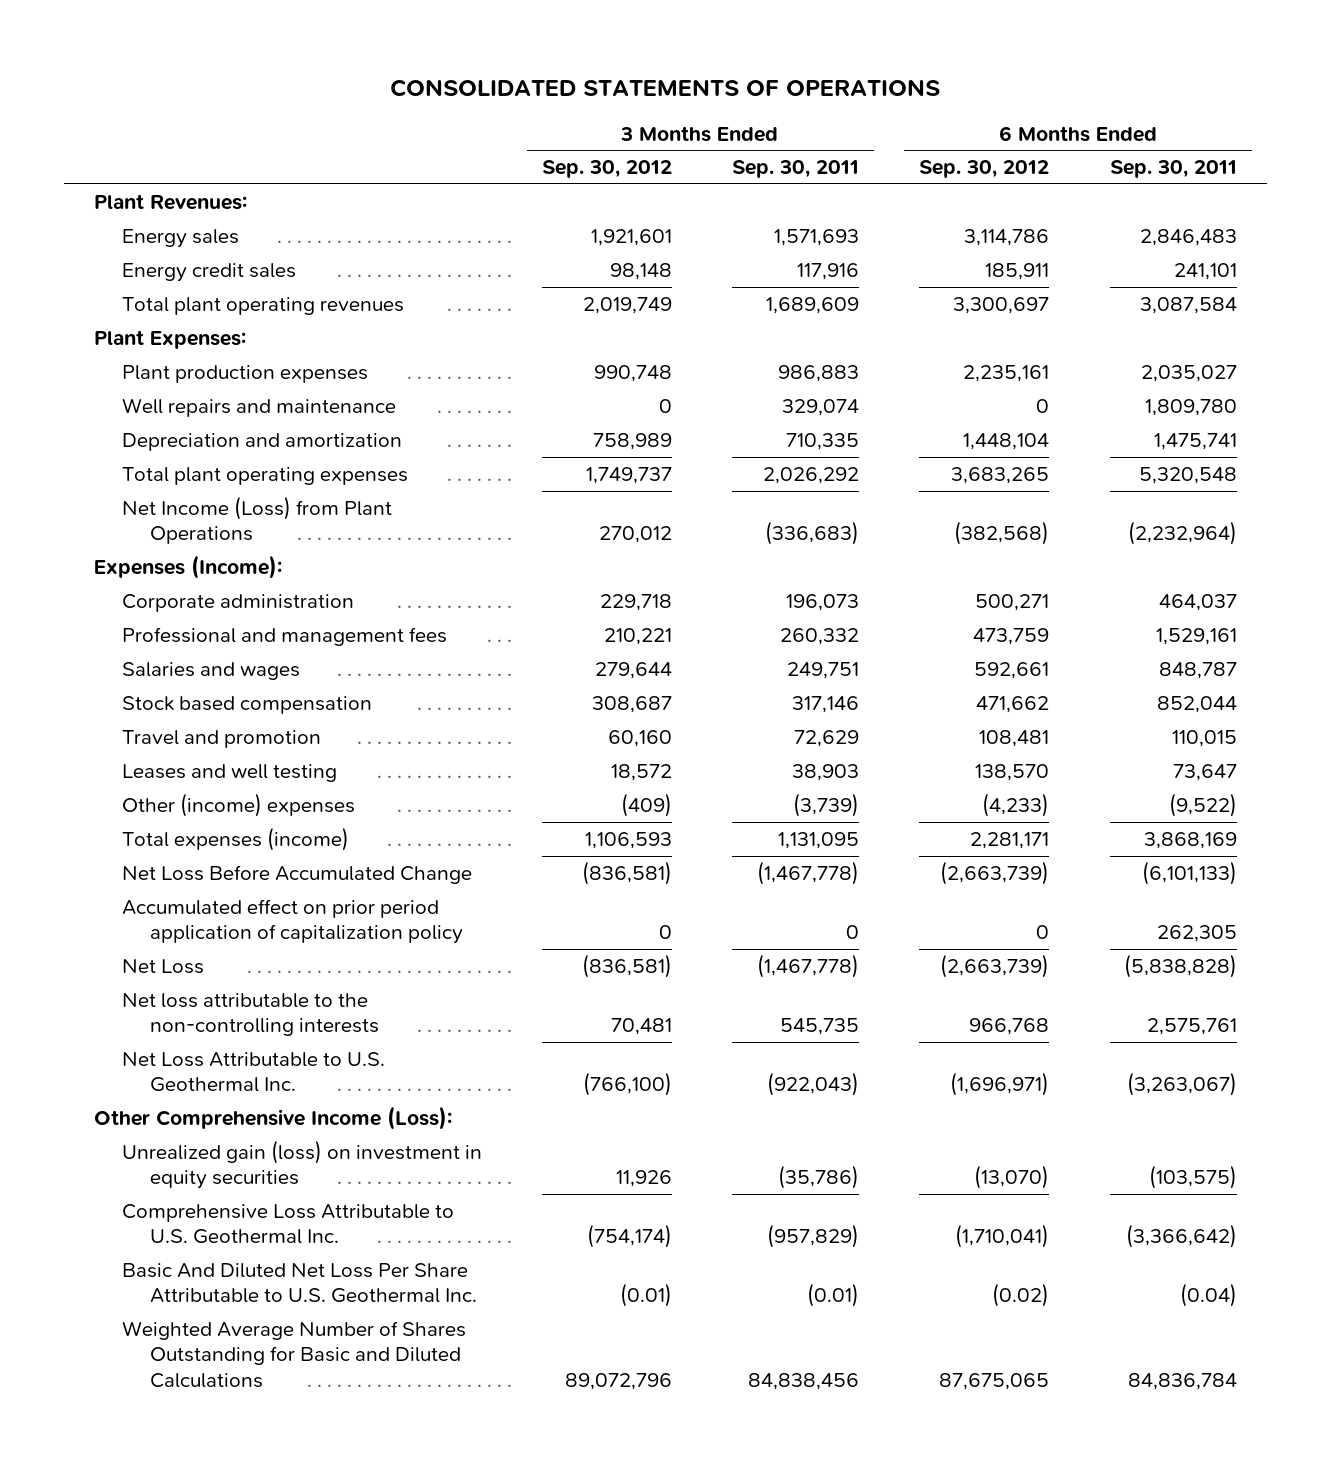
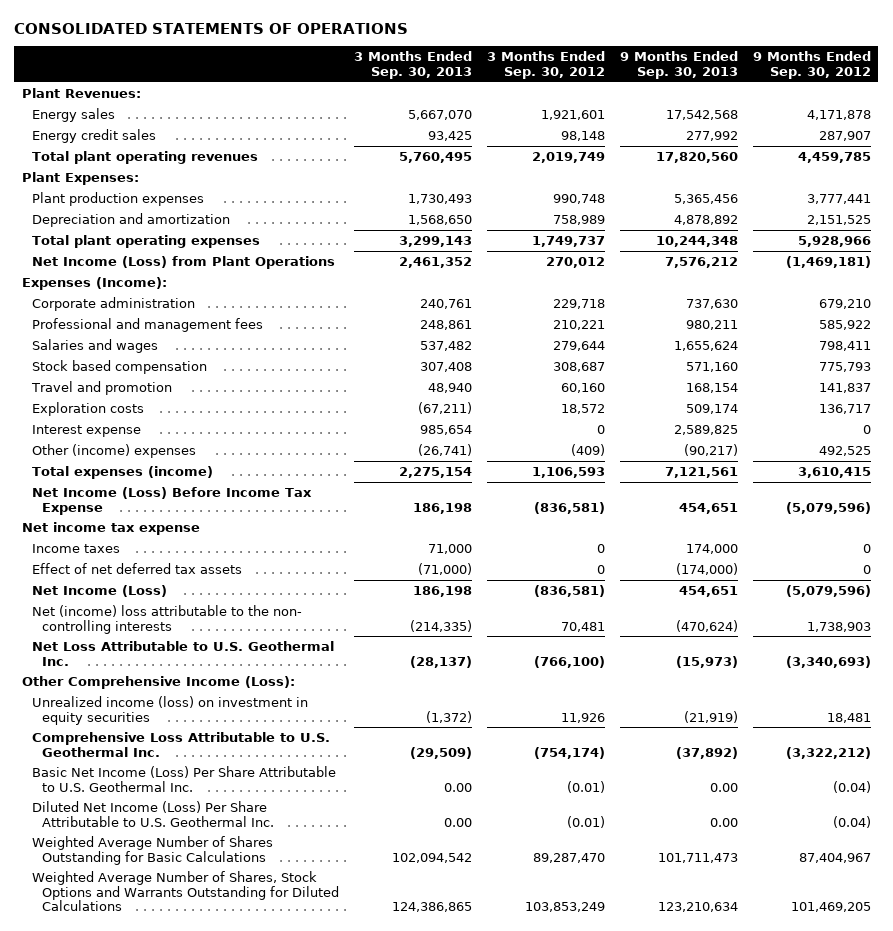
- | 3 Months Ended Sep. 30, 2012 | 3 Months Ended Sep. 30, 2011 | 6 Months Ended Sep. 30, 2012 | 6 Months Ended Sep. 30, 2011
+ | 3 Months Ended Sep. 30, 2013 | 3 Months Ended Sep. 30, 2012 | 9 Months Ended Sep. 30, 2013 | 9 Months Ended Sep. 30, 2012
- Well repairs and maintenance | 0 | 329,074 | 0 | 1,809,780
- Leases and well testing | 18,572 | 38,903 | 138,570 | 73,647
+ Exploration costs | (67,211) | 18,572 | 509,174 | 136,717
+ Interest expense | 985,654 | 0 | 2,589,825 | 0
- Net Loss Before Accumulated Change | (836,581) | (1,467,778) | (2,663,739) | (6,101,133)
- Accumulated effect on prior period application of capitalization policy | 0 | 0 | 0 | 262,305
- Net Loss | (836,581) | (1,467,778) | (2,663,739) | (5,838,828)
- Net loss attributable to the non-controlling interests | 70,481 | 545,735 | 966,768 | 2,575,761
+ Net Income (Loss) Before Income Tax Expense | 186,198 | (836,581) | 454,651 | (5,079,596)
+ Net income tax expense
+ Income taxes | 71,000 | 0 | 174,000 | 0
+ Effect of net deferred tax assets | (71,000) | 0 | (174,000) | 0
+ Net Income (Loss) | 186,198 | (836,581) | 454,651 | (5,079,596)
+ Net (income) loss attributable to the non- controlling interests | (214,335) | 70,481 | (470,624) | 1,738,903
- Unrealized gain (loss) on investment in equity securities | 11,926 | (35,786) | (13,070) | (103,575)
+ Unrealized income (loss) on investment in equity securities | (1,372) | 11,926 | (21,919) | 18,481
- Basic And Diluted Net Loss Per Share Attributable to U.S. Geothermal Inc. | (0.01) | (0.01) | (0.02) | (0.04)
- Weighted Average Number of Shares Outstanding for Basic and Diluted Calculations | 89,072,796 | 84,838,456 | 87,675,065 | 84,836,784
+ Basic Net Income (Loss) Per Share Attributable to U.S. Geothermal Inc. | 0.00 | (0.01) | 0.00 | (0.04)
+ Diluted Net Income (Loss) Per Share Attributable to U.S. Geothermal Inc. | 0.00 | (0.01) | 0.00 | (0.04)
+ Weighted Average Number of Shares Outstanding for Basic Calculations | 102,094,542 | 89,287,470 | 101,711,473 | 87,404,967
+ Weighted Average Number of Shares, Stock Options and Warrants Outstanding for Diluted Calculations | 124,386,865 | 103,853,249 | 123,210,634 | 101,469,205

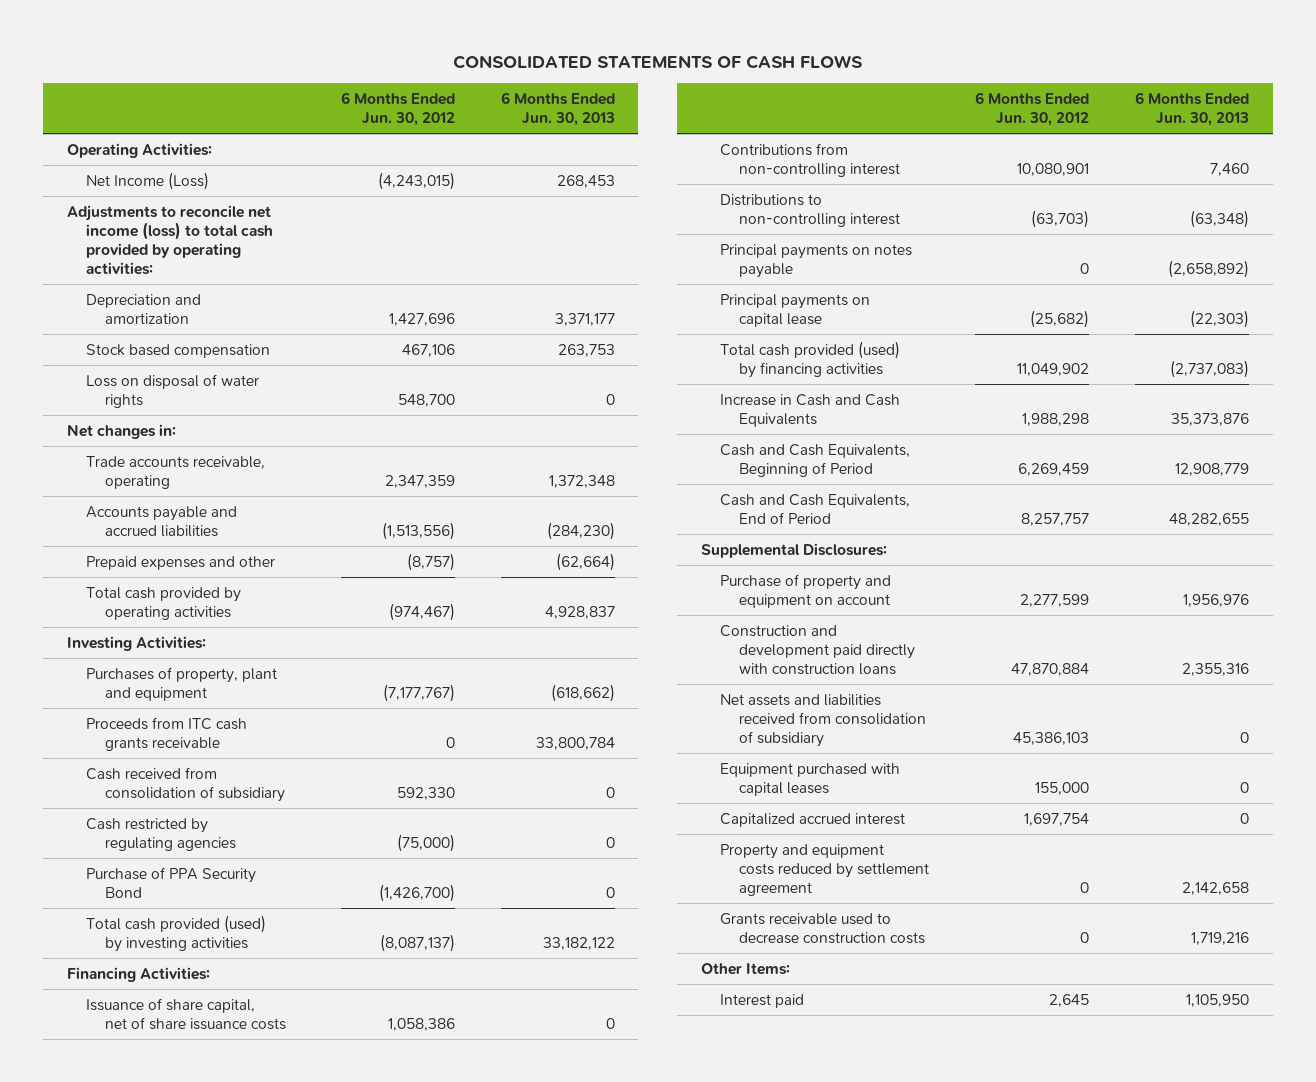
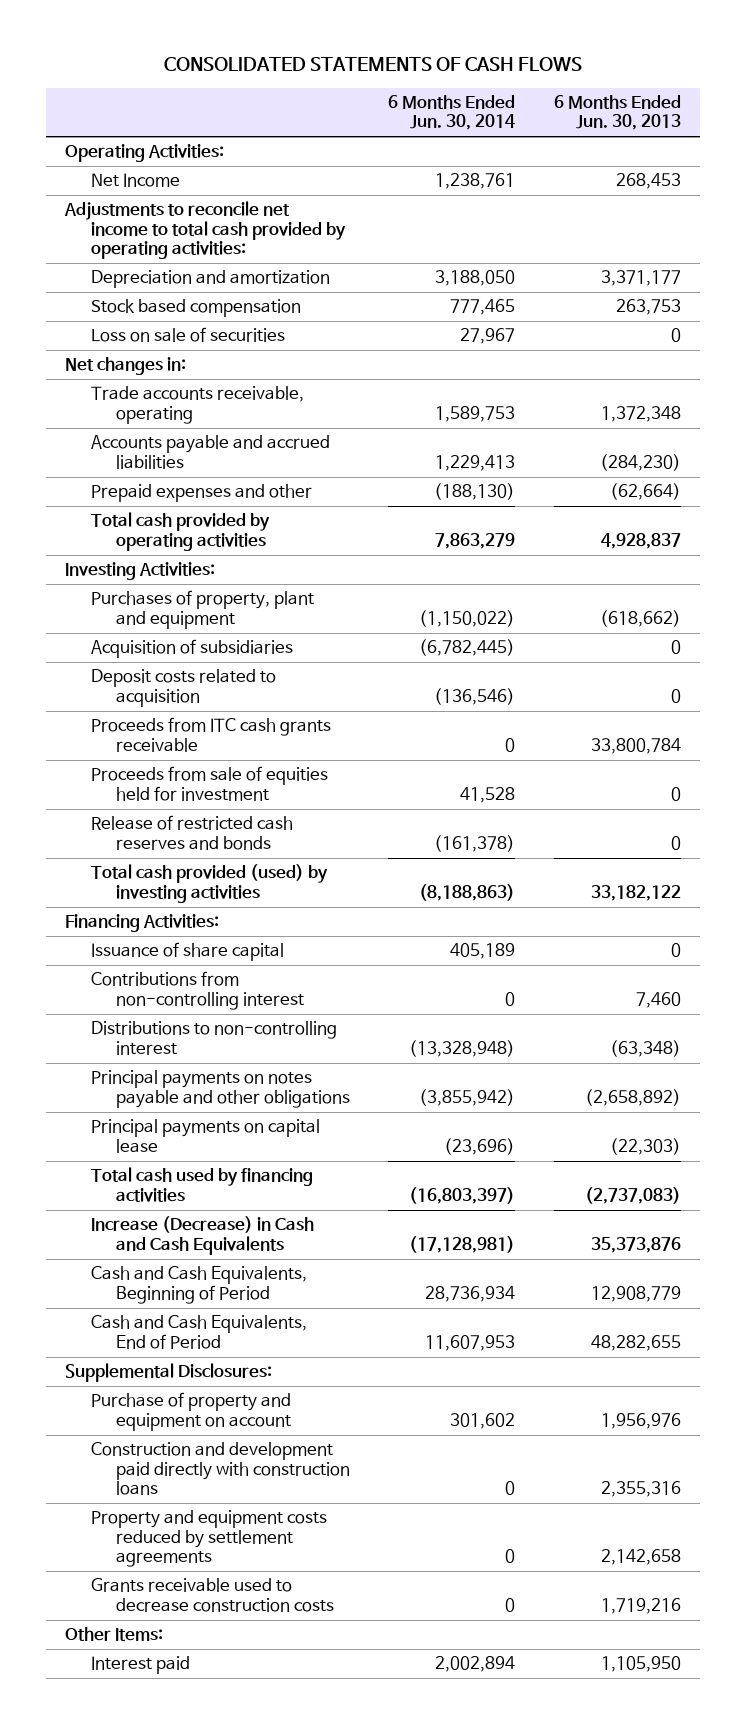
- | 6 Months Ended Jun. 30, 2012 | 6 Months Ended Jun. 30, 2013
+ | 6 Months Ended Jun. 30, 2014 | 6 Months Ended Jun. 30, 2013
- Net Income (Loss) | (4,243,015) | 268,453
- Adjustments to reconcile net income (loss) to total cash provided by operating activities:
+ Net Income | 1,238,761 | 268,453
+ Adjustments to reconcile net income to total cash provided by operating activities:
- Loss on disposal of water rights | 548,700 | 0
+ Loss on sale of securities | 27,967 | 0
+ Acquisition of subsidiaries | (6,782,445) | 0
+ Deposit costs related to acquisition | (136,546) | 0
- Cash received from consolidation of subsidiary | 592,330 | 0
- Cash restricted by regulating agencies | (75,000) | 0
- Purchase of PPA Security Bond | (1,426,700) | 0
+ Proceeds from sale of equities held for investment | 41,528 | 0
+ Release of restricted cash reserves and bonds | (161,378) | 0
- Issuance of share capital, net of share issuance costs | 1,058,386 | 0
+ Issuance of share capital | 405,189 | 0
- Principal payments on notes payable | 0 | (2,658,892)
+ Principal payments on notes payable and other obligations | (3,855,942) | (2,658,892)
- Total cash provided (used) by financing activities | 11,049,902 | (2,737,083)
- Increase in Cash and Cash Equivalents | 1,988,298 | 35,373,876
+ Total cash used by financing activities | (16,803,397) | (2,737,083)
+ Increase (Decrease) in Cash and Cash Equivalents | (17,128,981) | 35,373,876
- Net assets and liabilities received from consolidation of subsidiary | 45,386,103 | 0
- Equipment purchased with capital leases | 155,000 | 0
- Capitalized accrued interest | 1,697,754 | 0
- Property and equipment costs reduced by settlement agreement | 0 | 2,142,658
+ Property and equipment costs reduced by settlement agreements | 0 | 2,142,658

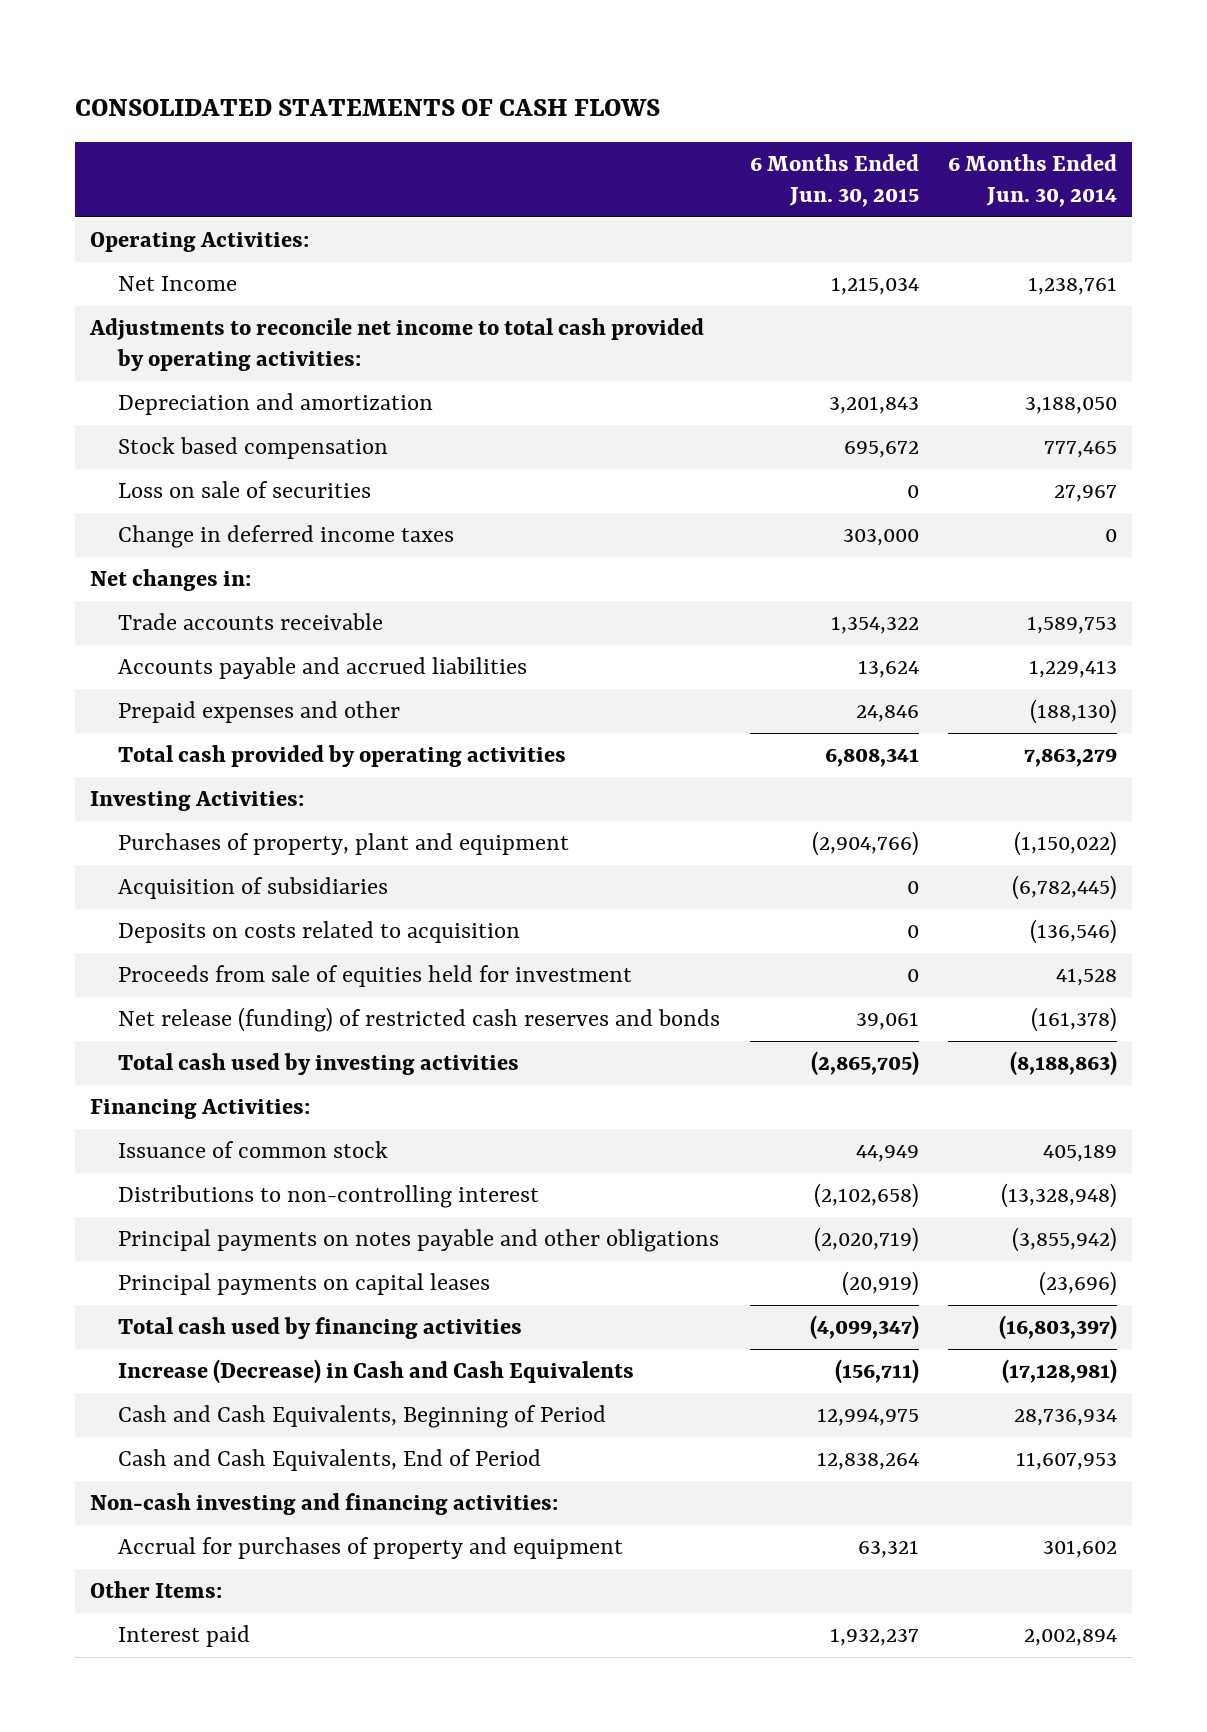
- | 6 Months Ended Jun. 30, 2014 | 6 Months Ended Jun. 30, 2013
+ | 6 Months Ended Jun. 30, 2015 | 6 Months Ended Jun. 30, 2014
+ Change in deferred income taxes | 303,000 | 0
- Trade accounts receivable, operating | 1,589,753 | 1,372,348
+ Trade accounts receivable | 1,354,322 | 1,589,753
- Deposit costs related to acquisition | (136,546) | 0
- Proceeds from ITC cash grants receivable | 0 | 33,800,784
+ Deposits on costs related to acquisition | 0 | (136,546)
- Release of restricted cash reserves and bonds | (161,378) | 0
- Total cash provided (used) by investing activities | (8,188,863) | 33,182,122
+ Net release (funding) of restricted cash reserves and bonds | 39,061 | (161,378)
+ Total cash used by investing activities | (2,865,705) | (8,188,863)
- Issuance of share capital | 405,189 | 0
- Contributions from non-controlling interest | 0 | 7,460
+ Issuance of common stock | 44,949 | 405,189
- Principal payments on capital lease | (23,696) | (22,303)
+ Principal payments on capital leases | (20,919) | (23,696)
- Supplemental Disclosures:
- Purchase of property and equipment on account | 301,602 | 1,956,976
- Construction and development paid directly with construction loans | 0 | 2,355,316
- Property and equipment costs reduced by settlement agreements | 0 | 2,142,658
- Grants receivable used to decrease construction costs | 0 | 1,719,216
+ Non-cash investing and financing activities:
+ Accrual for purchases of property and equipment | 63,321 | 301,602

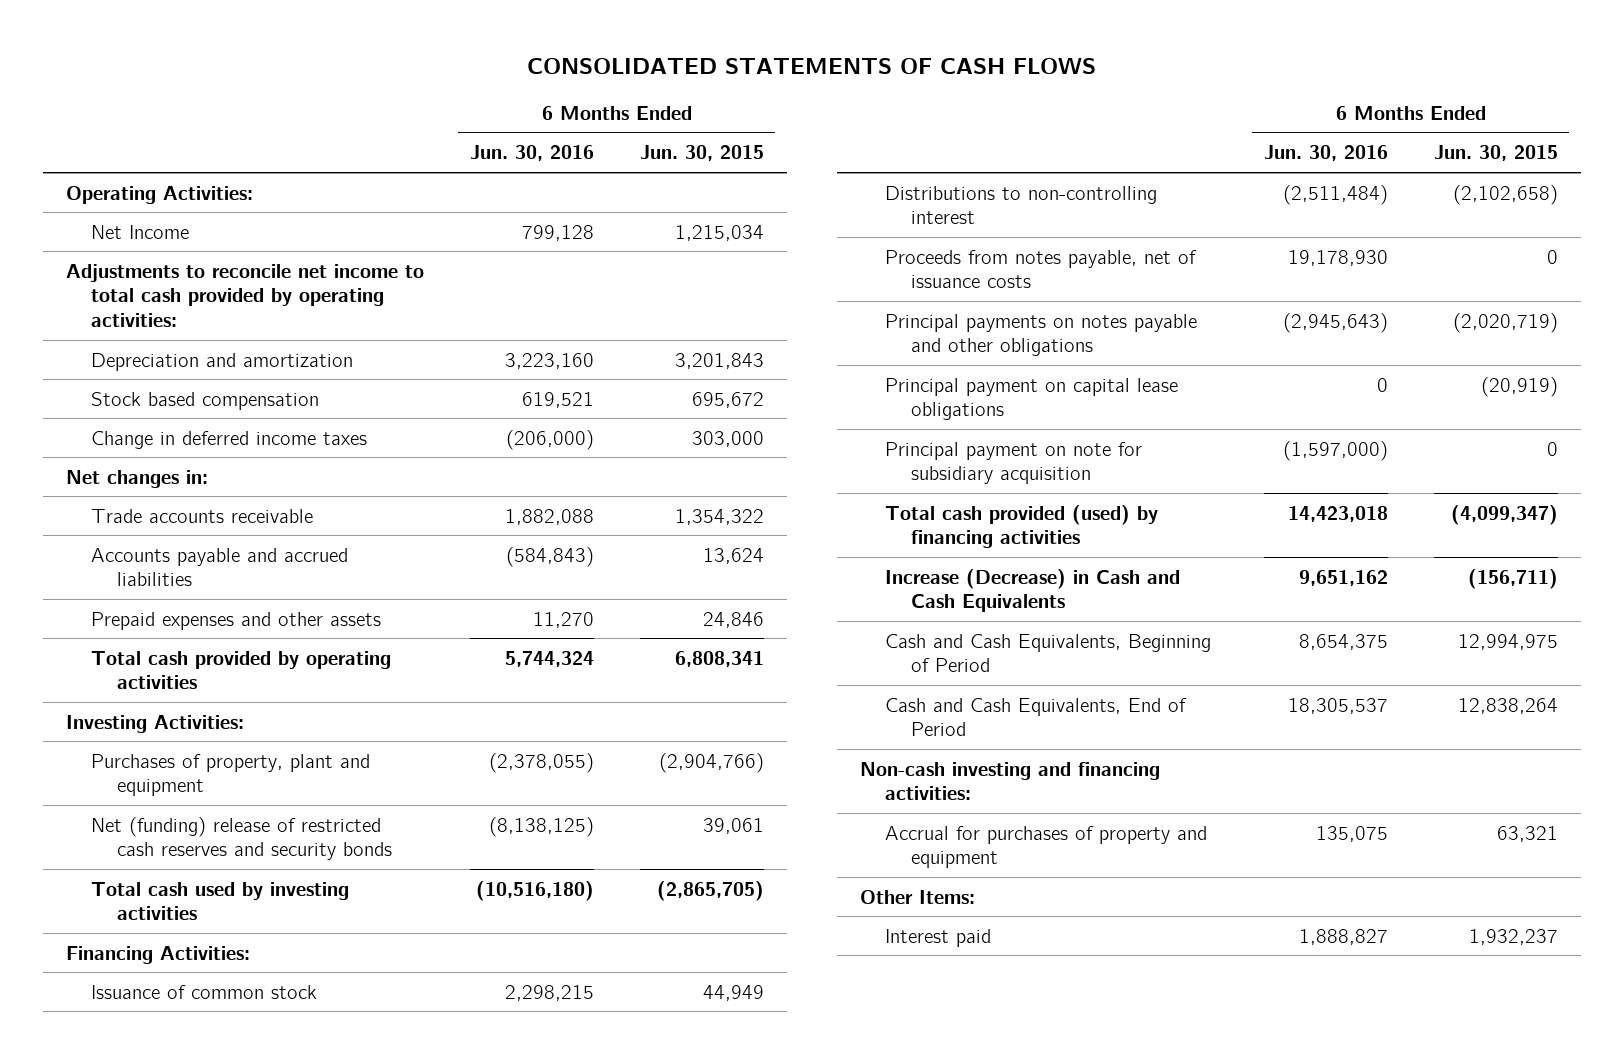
- | 6 Months Ended Jun. 30, 2015 | 6 Months Ended Jun. 30, 2014
+ | 6 Months Ended Jun. 30, 2016 | 6 Months Ended Jun. 30, 2015
- Loss on sale of securities | 0 | 27,967
- Prepaid expenses and other | 24,846 | (188,130)
+ Prepaid expenses and other assets | 11,270 | 24,846
- Acquisition of subsidiaries | 0 | (6,782,445)
- Deposits on costs related to acquisition | 0 | (136,546)
- Proceeds from sale of equities held for investment | 0 | 41,528
- Net release (funding) of restricted cash reserves and bonds | 39,061 | (161,378)
+ Net (funding) release of restricted cash reserves and security bonds | (8,138,125) | 39,061
+ Proceeds from notes payable, net of issuance costs | 19,178,930 | 0
- Principal payments on capital leases | (20,919) | (23,696)
- Total cash used by financing activities | (4,099,347) | (16,803,397)
+ Principal payment on capital lease obligations | 0 | (20,919)
+ Principal payment on note for subsidiary acquisition | (1,597,000) | 0
+ Total cash provided (used) by financing activities | 14,423,018 | (4,099,347)

